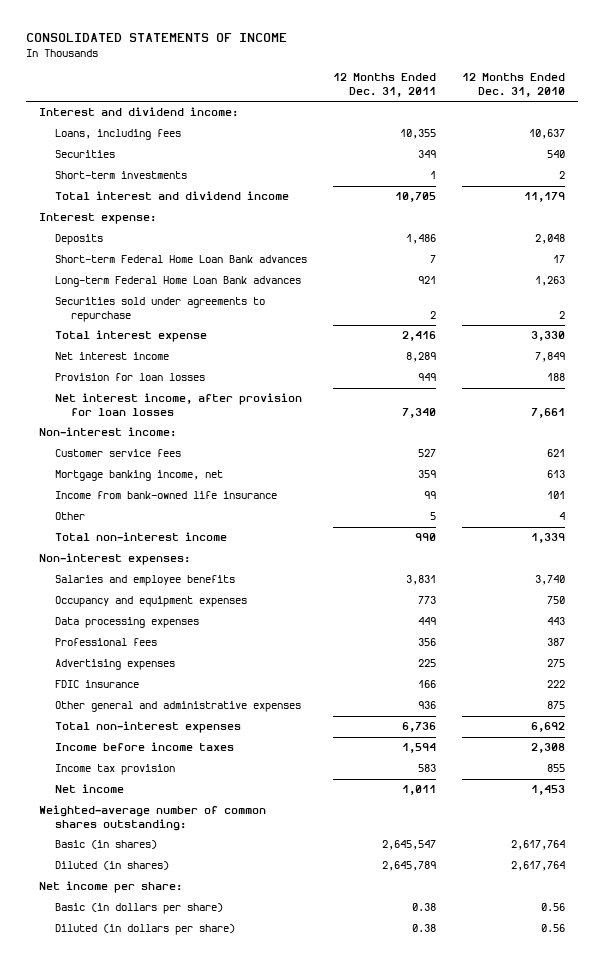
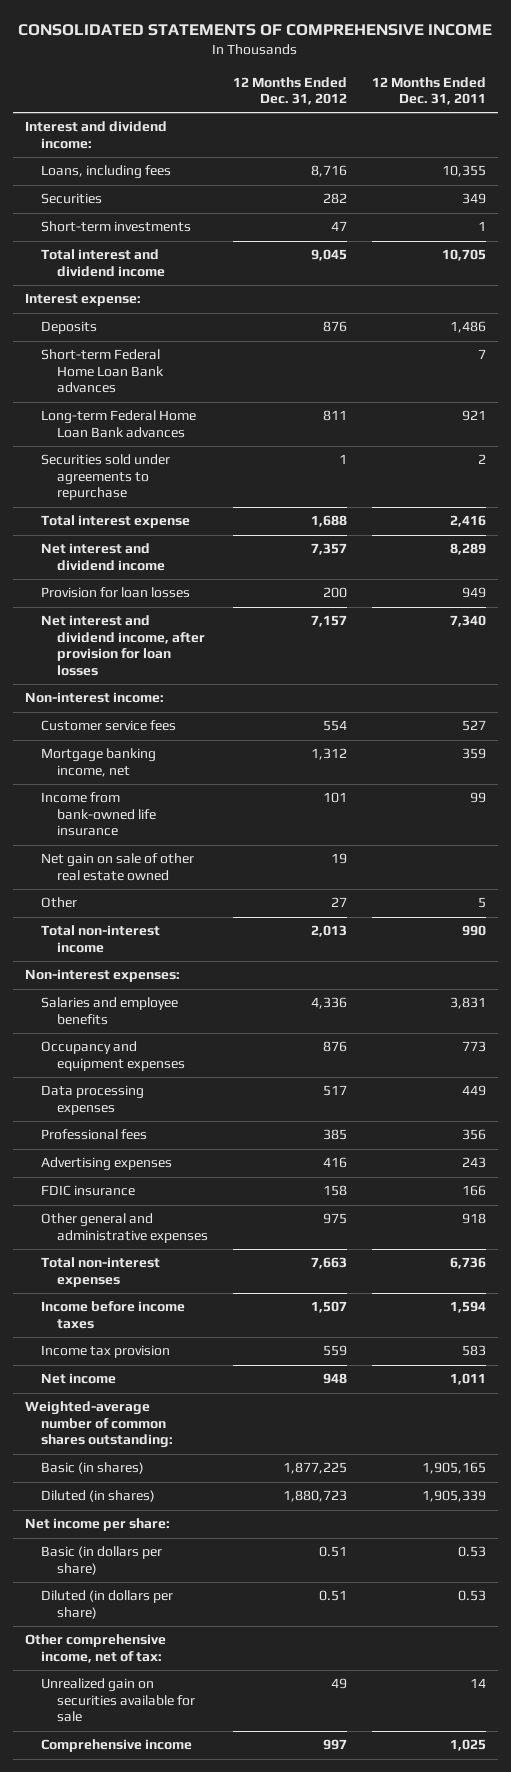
- CONSOLIDATED STATEMENTS OF INCOME
+ CONSOLIDATED STATEMENTS OF COMPREHENSIVE INCOME
- | 12 Months Ended Dec. 31, 2011 | 12 Months Ended Dec. 31, 2010
+ | 12 Months Ended Dec. 31, 2012 | 12 Months Ended Dec. 31, 2011
- Net interest income | 8,289 | 7,849
+ Net interest and dividend income | 7,357 | 8,289
- Net interest income, after provision for loan losses | 7,340 | 7,661
+ Net interest and dividend income, after provision for loan losses | 7,157 | 7,340
+ Net gain on sale of other real estate owned | 19 |
- Advertising expenses | 225 | 275
+ Advertising expenses | 416 | 243
- Other general and administrative expenses | 936 | 875
+ Other general and administrative expenses | 975 | 918
- Basic (in shares) | 2,645,547 | 2,617,764
- Diluted (in shares) | 2,645,789 | 2,617,764
+ Basic (in shares) | 1,877,225 | 1,905,165
+ Diluted (in shares) | 1,880,723 | 1,905,339
- Basic (in dollars per share) | 0.38 | 0.56
- Diluted (in dollars per share) | 0.38 | 0.56
+ Basic (in dollars per share) | 0.51 | 0.53
+ Diluted (in dollars per share) | 0.51 | 0.53
+ Other comprehensive income, net of tax:
+ Unrealized gain on securities available for sale | 49 | 14
+ Comprehensive income | 997 | 1,025

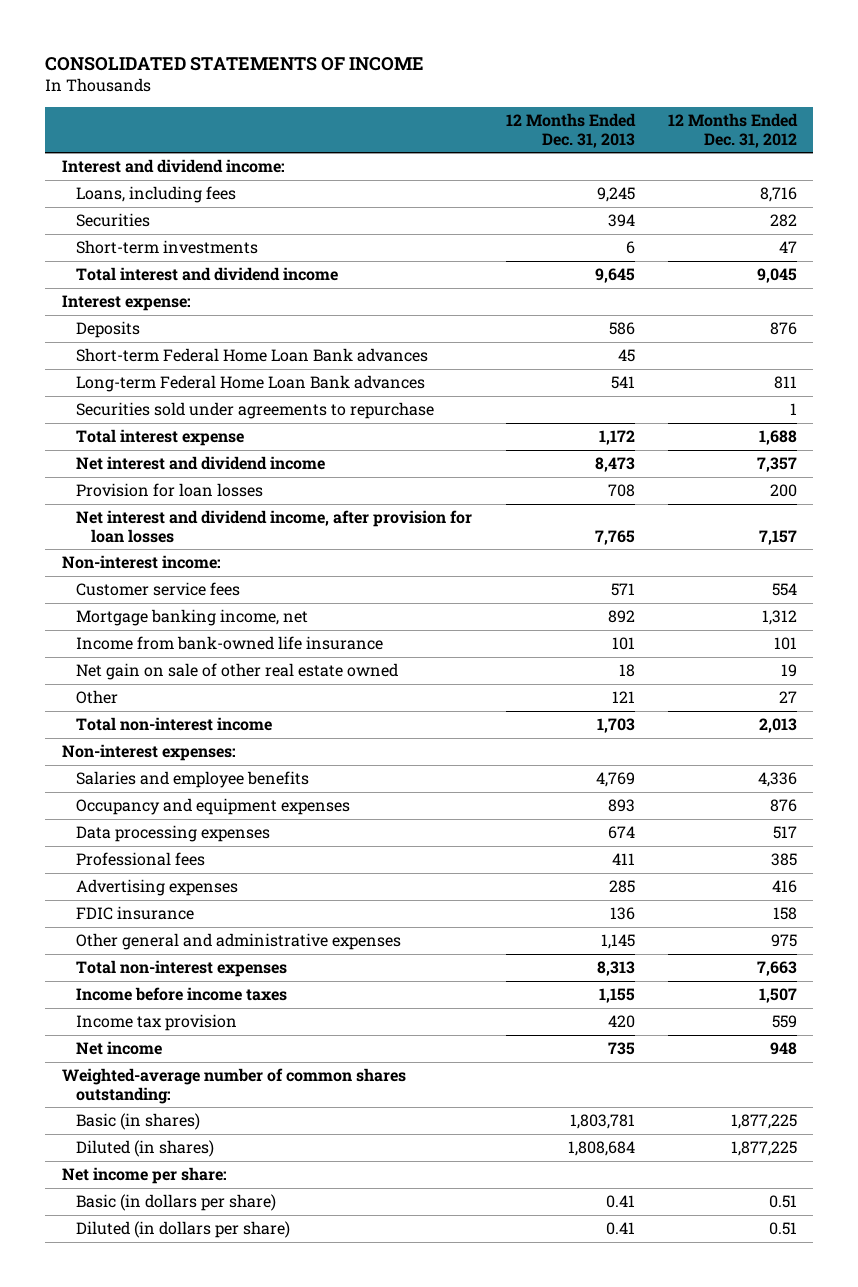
- CONSOLIDATED STATEMENTS OF COMPREHENSIVE INCOME
+ CONSOLIDATED STATEMENTS OF INCOME
- | 12 Months Ended Dec. 31, 2012 | 12 Months Ended Dec. 31, 2011
+ | 12 Months Ended Dec. 31, 2013 | 12 Months Ended Dec. 31, 2012
- Diluted (in shares) | 1,880,723 | 1,905,339
+ Diluted (in shares) | 1,808,684 | 1,877,225
- Other comprehensive income, net of tax:
- Unrealized gain on securities available for sale | 49 | 14
- Comprehensive income | 997 | 1,025

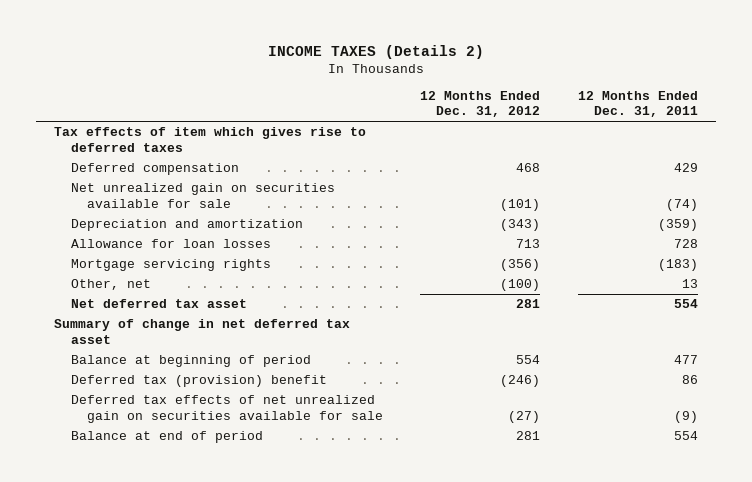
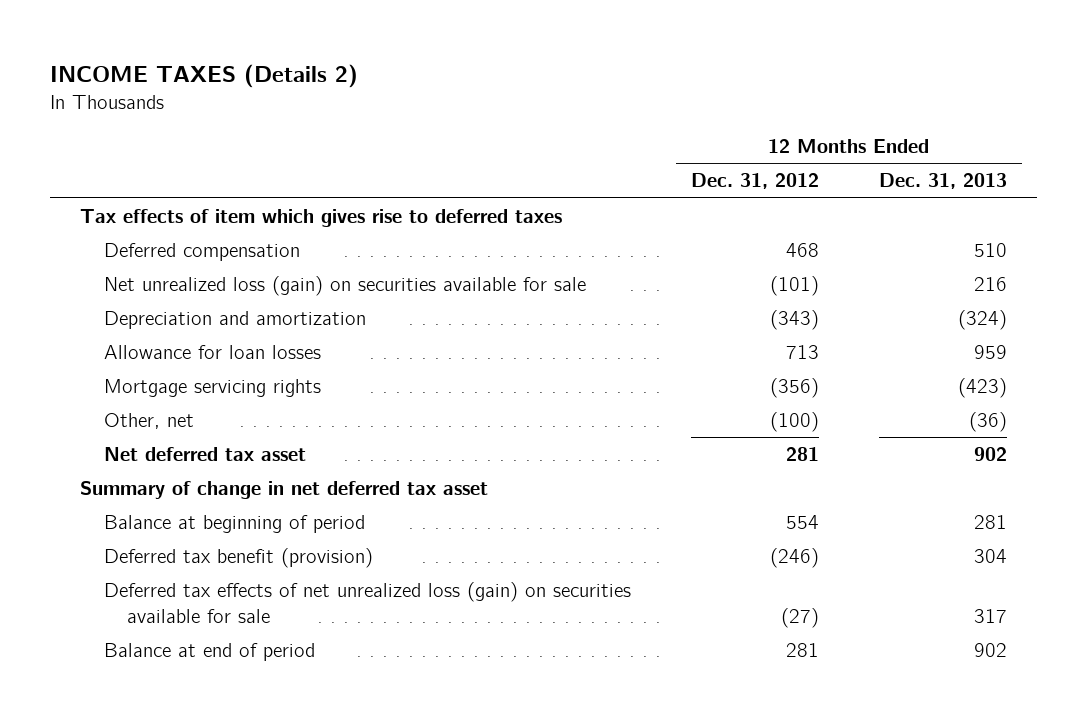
- | 12 Months Ended Dec. 31, 2012 | 12 Months Ended Dec. 31, 2011
+ | 12 Months Ended Dec. 31, 2012 | 12 Months Ended Dec. 31, 2013
- Net unrealized gain on securities available for sale | (101) | (74)
+ Net unrealized loss (gain) on securities available for sale | (101) | 216
- Deferred tax (provision) benefit | (246) | 86
- Deferred tax effects of net unrealized gain on securities available for sale | (27) | (9)
+ Deferred tax benefit (provision) | (246) | 304
+ Deferred tax effects of net unrealized loss (gain) on securities available for sale | (27) | 317

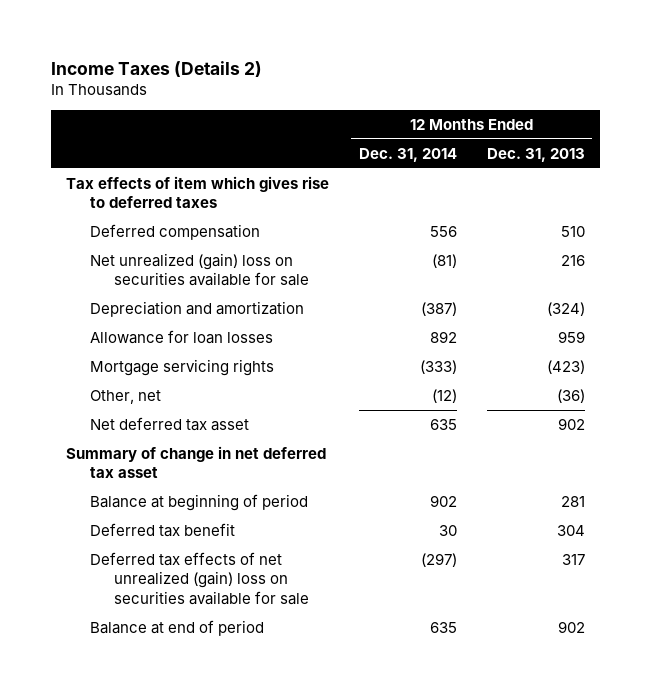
- INCOME TAXES (Details 2)
+ Income Taxes (Details 2)
- | 12 Months Ended Dec. 31, 2012 | 12 Months Ended Dec. 31, 2013
+ | 12 Months Ended Dec. 31, 2014 | 12 Months Ended Dec. 31, 2013
- Net unrealized loss (gain) on securities available for sale | (101) | 216
+ Net unrealized (gain) loss on securities available for sale | (81) | 216
- Deferred tax benefit (provision) | (246) | 304
- Deferred tax effects of net unrealized loss (gain) on securities available for sale | (27) | 317
+ Deferred tax benefit | 30 | 304
+ Deferred tax effects of net unrealized (gain) loss on securities available for sale | (297) | 317

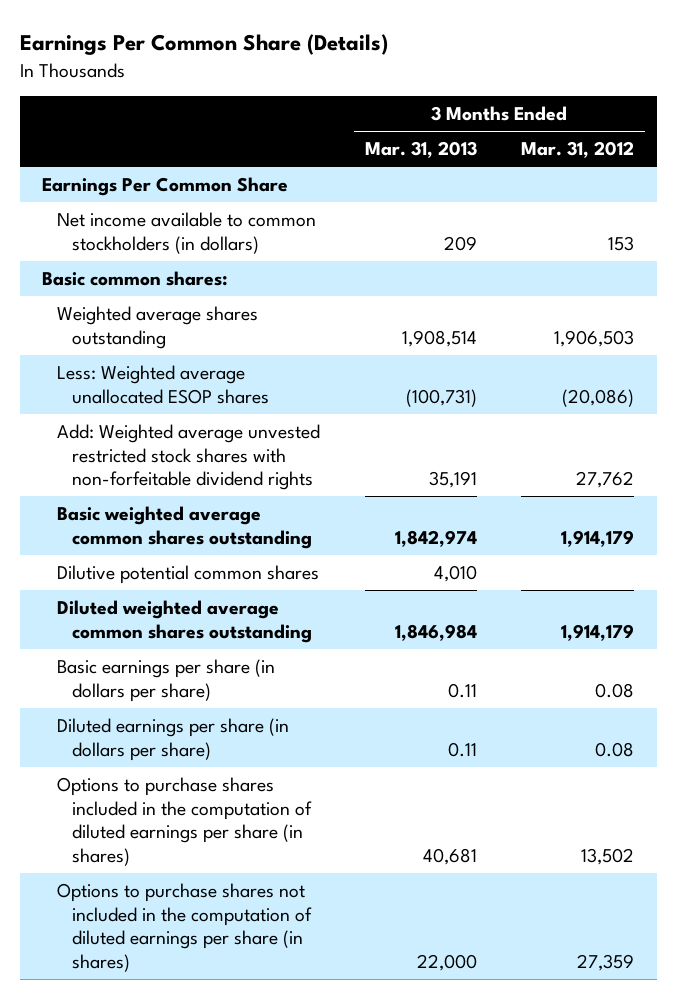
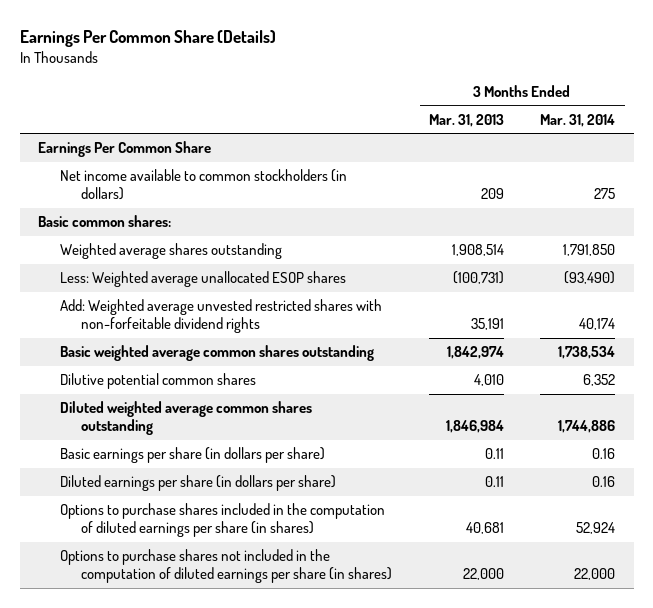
- | 3 Months Ended Mar. 31, 2013 | 3 Months Ended Mar. 31, 2012
+ | 3 Months Ended Mar. 31, 2013 | 3 Months Ended Mar. 31, 2014
- Add: Weighted average unvested restricted stock shares with non-forfeitable dividend rights | 35,191 | 27,762
+ Add: Weighted average unvested restricted shares with non-forfeitable dividend rights | 35,191 | 40,174

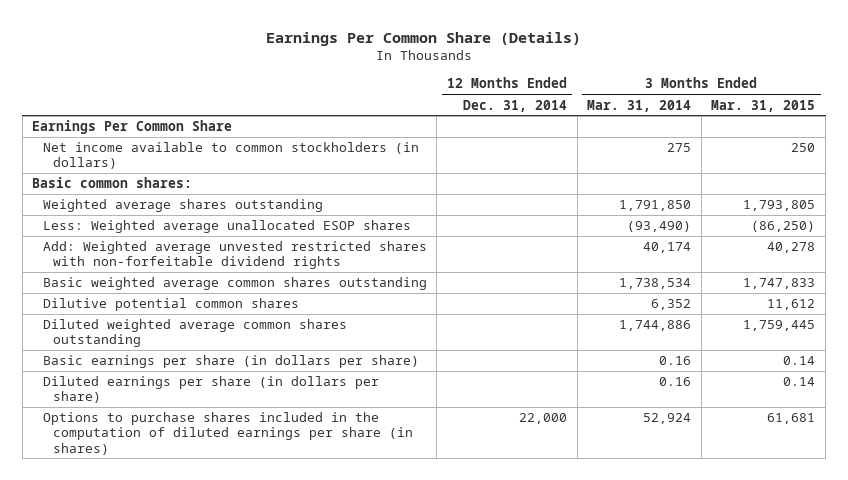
- | 3 Months Ended Mar. 31, 2013 | 3 Months Ended Mar. 31, 2014
+ | 12 Months Ended Dec. 31, 2014 | 3 Months Ended Mar. 31, 2014 | 3 Months Ended Mar. 31, 2015
- Options to purchase shares not included in the computation of diluted earnings per share (in shares) | 22,000 | 22,000

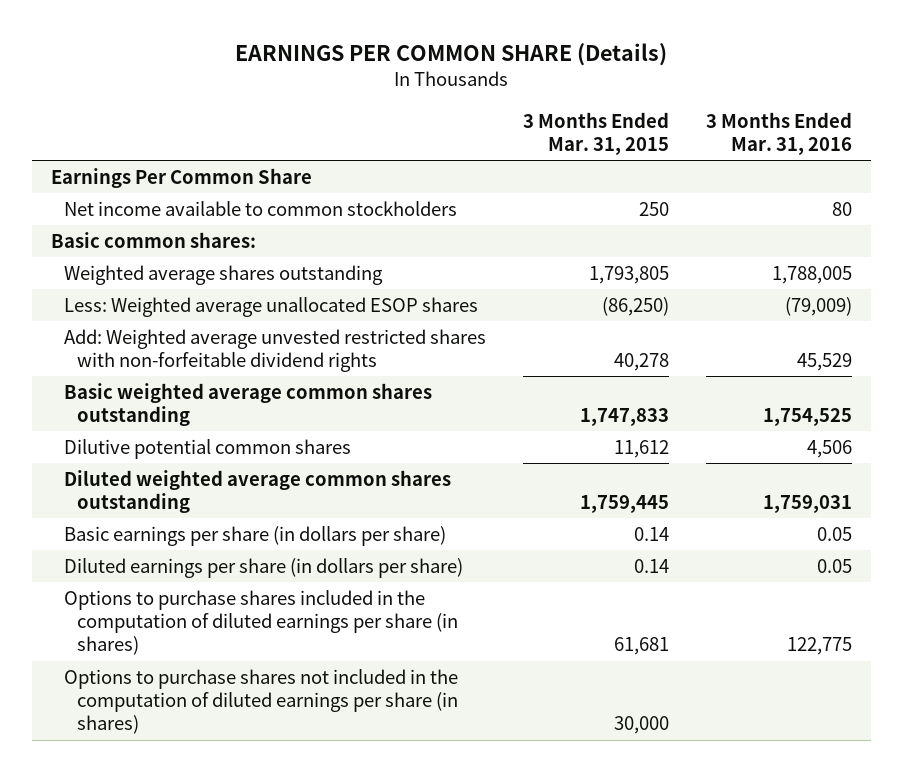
- Earnings Per Common Share (Details)
+ EARNINGS PER COMMON SHARE (Details)
- | 12 Months Ended Dec. 31, 2014 | 3 Months Ended Mar. 31, 2014 | 3 Months Ended Mar. 31, 2015
+ | 3 Months Ended Mar. 31, 2015 | 3 Months Ended Mar. 31, 2016
- Net income available to common stockholders (in dollars) | | 275 | 250
+ Net income available to common stockholders | 250 | 80
+ Options to purchase shares not included in the computation of diluted earnings per share (in shares) | 30,000 |

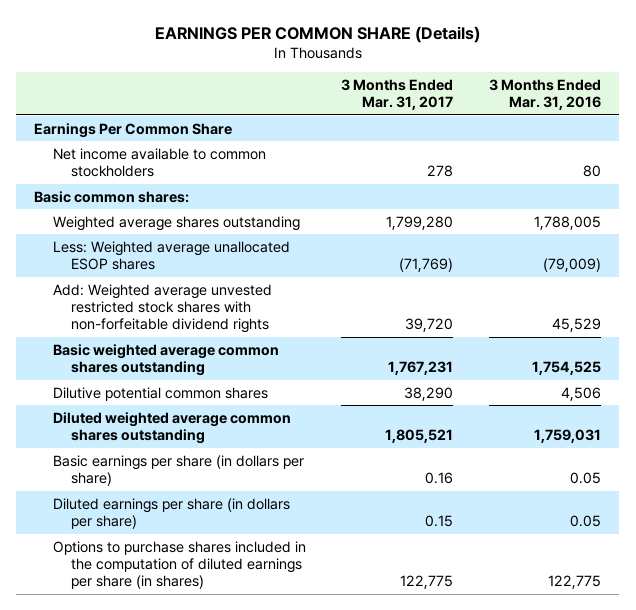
- | 3 Months Ended Mar. 31, 2015 | 3 Months Ended Mar. 31, 2016
+ | 3 Months Ended Mar. 31, 2017 | 3 Months Ended Mar. 31, 2016
- Add: Weighted average unvested restricted shares with non-forfeitable dividend rights | 40,278 | 45,529
+ Add: Weighted average unvested restricted stock shares with non-forfeitable dividend rights | 39,720 | 45,529
- Options to purchase shares not included in the computation of diluted earnings per share (in shares) | 30,000 |

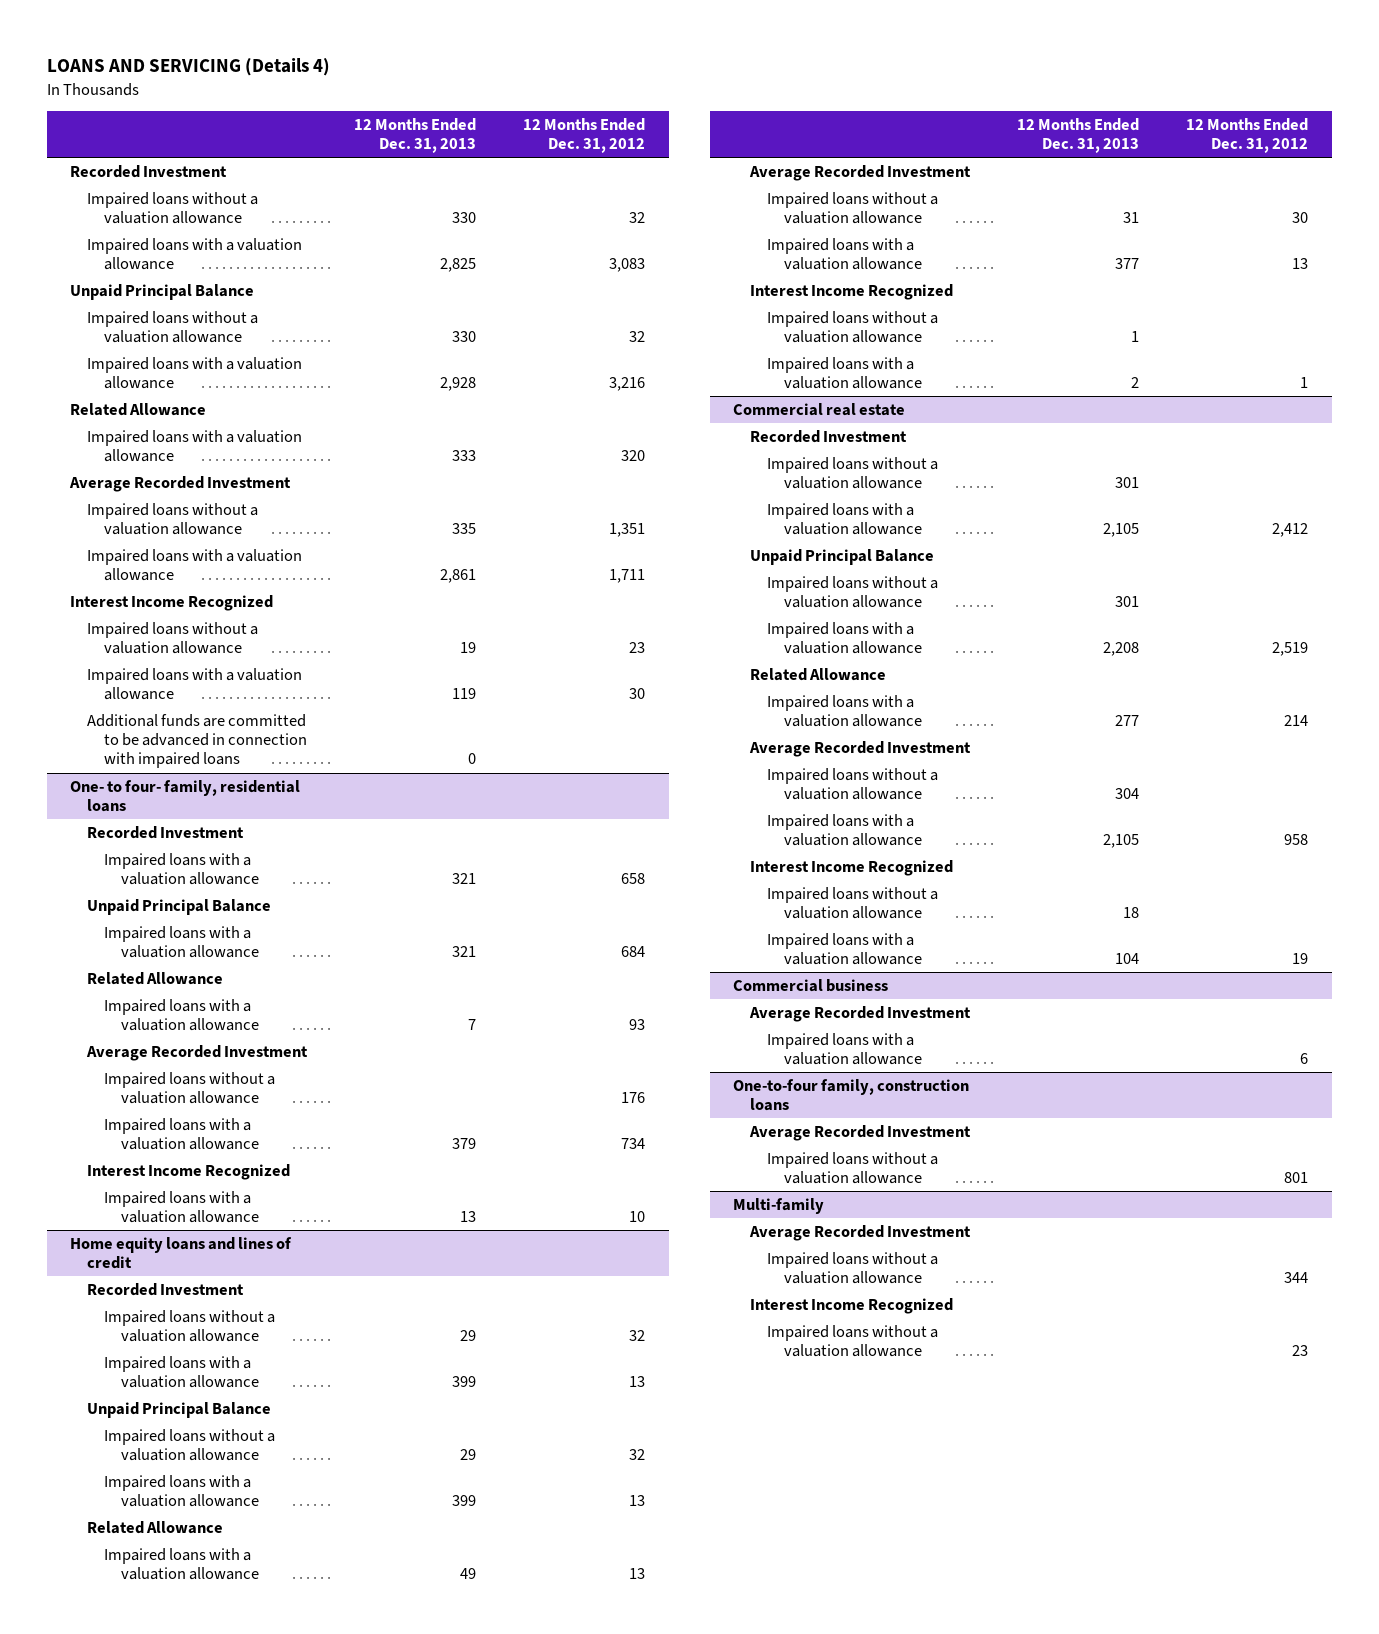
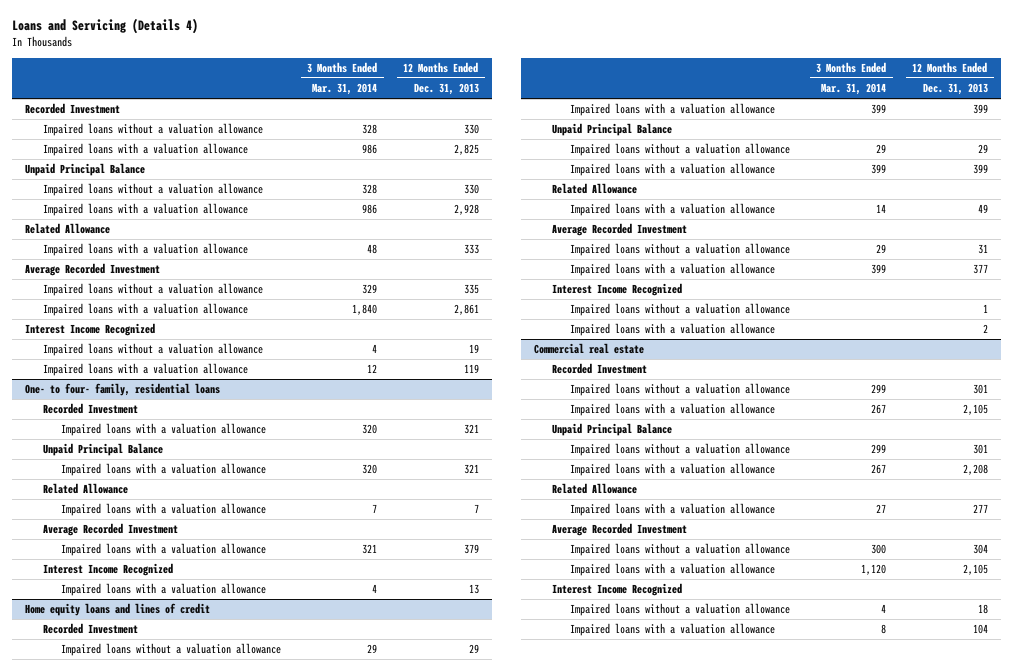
- LOANS AND SERVICING (Details 4)
+ Loans and Servicing (Details 4)
- | 12 Months Ended Dec. 31, 2013 | 12 Months Ended Dec. 31, 2012
+ | 3 Months Ended Mar. 31, 2014 | 12 Months Ended Dec. 31, 2013
- Additional funds are committed to be advanced in connection with impaired loans | 0 |
@ One- to four- family, residential loans
- Impaired loans without a valuation allowance | | 176
- Commercial business
- Average Recorded Investment
- Impaired loans with a valuation allowance | | 6
- One-to-four family, construction loans
- Average Recorded Investment
- Impaired loans without a valuation allowance | | 801
- Multi-family
- Average Recorded Investment
- Impaired loans without a valuation allowance | | 344
- Interest Income Recognized
- Impaired loans without a valuation allowance | | 23

